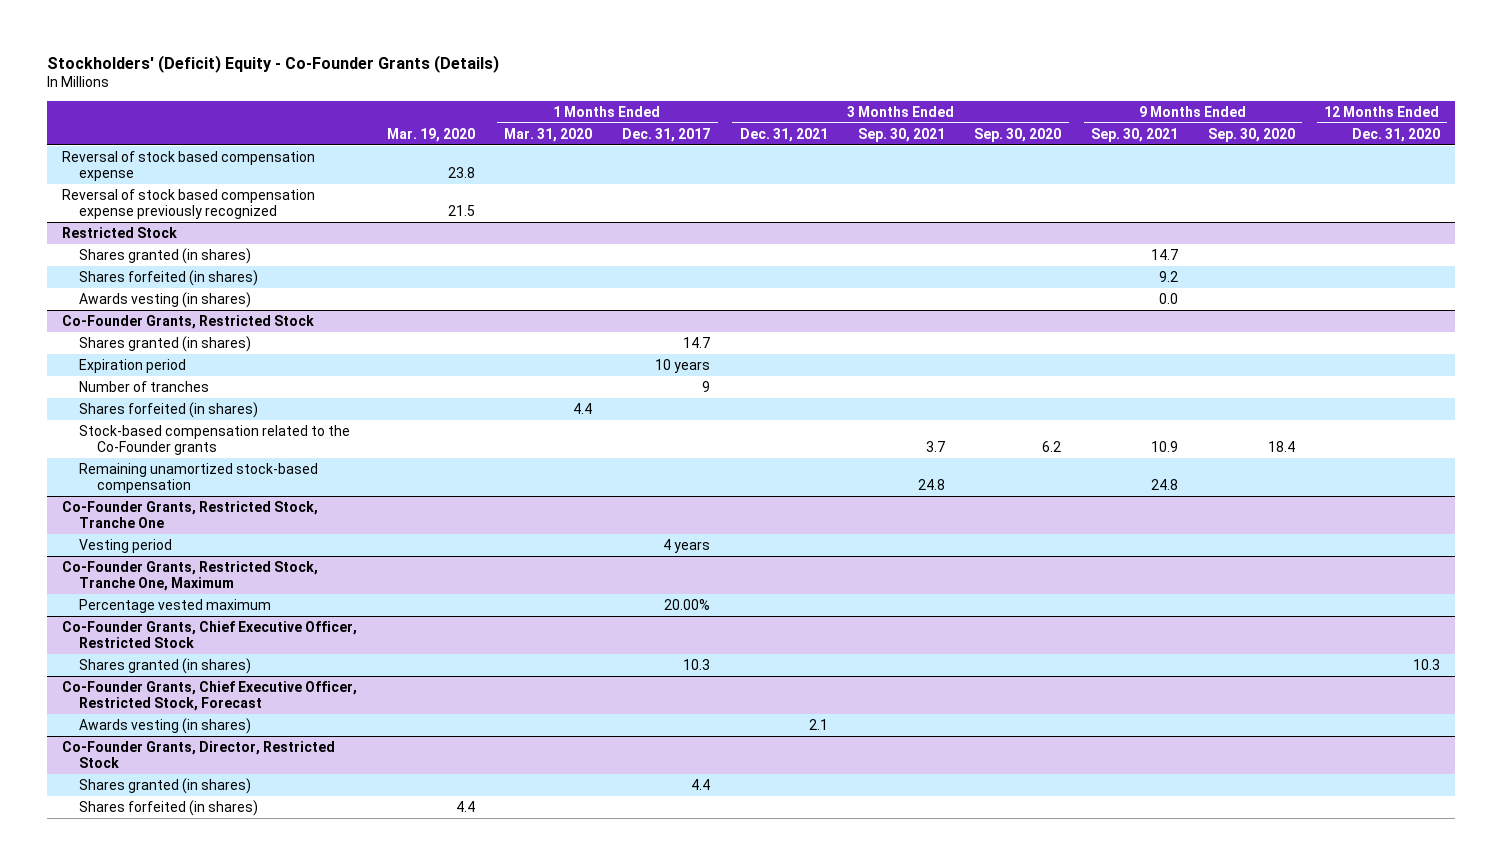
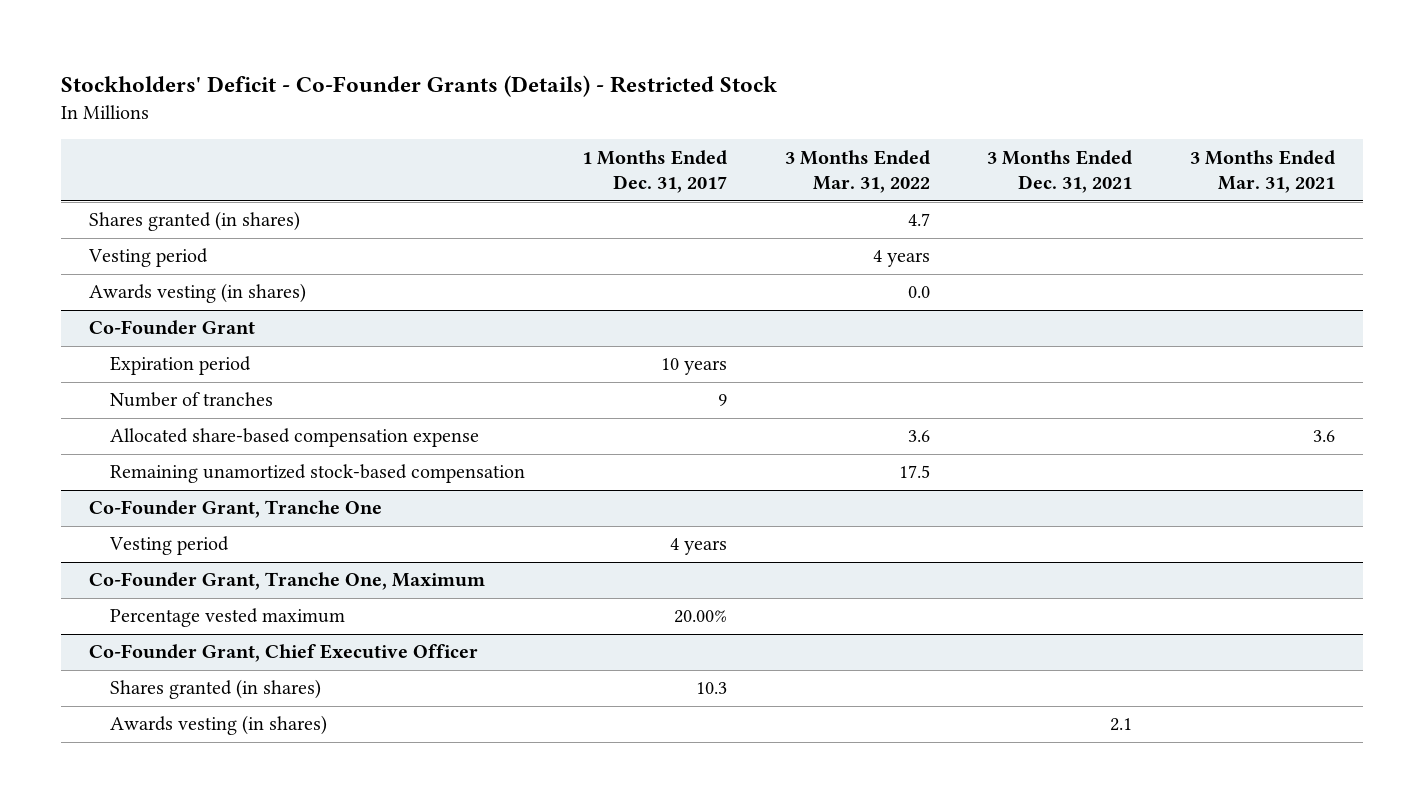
- Stockholders' (Deficit) Equity - Co-Founder Grants (Details)
+ Stockholders' Deficit - Co-Founder Grants (Details) - Restricted Stock
- | Mar. 19, 2020 | 1 Months Ended Mar. 31, 2020 | 1 Months Ended Dec. 31, 2017 | 3 Months Ended Dec. 31, 2021 | 3 Months Ended Sep. 30, 2021 | 3 Months Ended Sep. 30, 2020 | 9 Months Ended Sep. 30, 2021 | 9 Months Ended Sep. 30, 2020 | 12 Months Ended Dec. 31, 2020
+ | 1 Months Ended Dec. 31, 2017 | 3 Months Ended Mar. 31, 2022 | 3 Months Ended Dec. 31, 2021 | 3 Months Ended Mar. 31, 2021
- Reversal of stock based compensation expense | 23.8 | | | | | | | |
- Reversal of stock based compensation expense previously recognized | 21.5 | | | | | | | |
- Restricted Stock
- Shares granted (in shares) | | | | | | | 14.7 | |
- Shares forfeited (in shares) | | | | | | | 9.2 | |
- Awards vesting (in shares) | | | | | | | 0.0 | |
- Co-Founder Grants, Restricted Stock
- Shares granted (in shares) | | | 14.7 | | | | | |
+ Shares granted (in shares) | | 4.7 | |
+ Vesting period | | 4 years | |
+ Awards vesting (in shares) | | 0.0 | |
+ Co-Founder Grant
- Shares forfeited (in shares) | | 4.4 | | | | | | |
- Stock-based compensation related to the Co-Founder grants | | | | | 3.7 | 6.2 | 10.9 | 18.4 |
+ Allocated share-based compensation expense | | 3.6 | | 3.6
- Co-Founder Grants, Restricted Stock, Tranche One
+ Co-Founder Grant, Tranche One
- Co-Founder Grants, Restricted Stock, Tranche One, Maximum
+ Co-Founder Grant, Tranche One, Maximum
- Co-Founder Grants, Chief Executive Officer, Restricted Stock
+ Co-Founder Grant, Chief Executive Officer
- Co-Founder Grants, Chief Executive Officer, Restricted Stock, Forecast
- Awards vesting (in shares) | | | | 2.1 | | | | |
- Co-Founder Grants, Director, Restricted Stock
- Shares granted (in shares) | | | 4.4 | | | | | |
- Shares forfeited (in shares) | 4.4 | | | | | | | |
+ Awards vesting (in shares) | | | 2.1 |

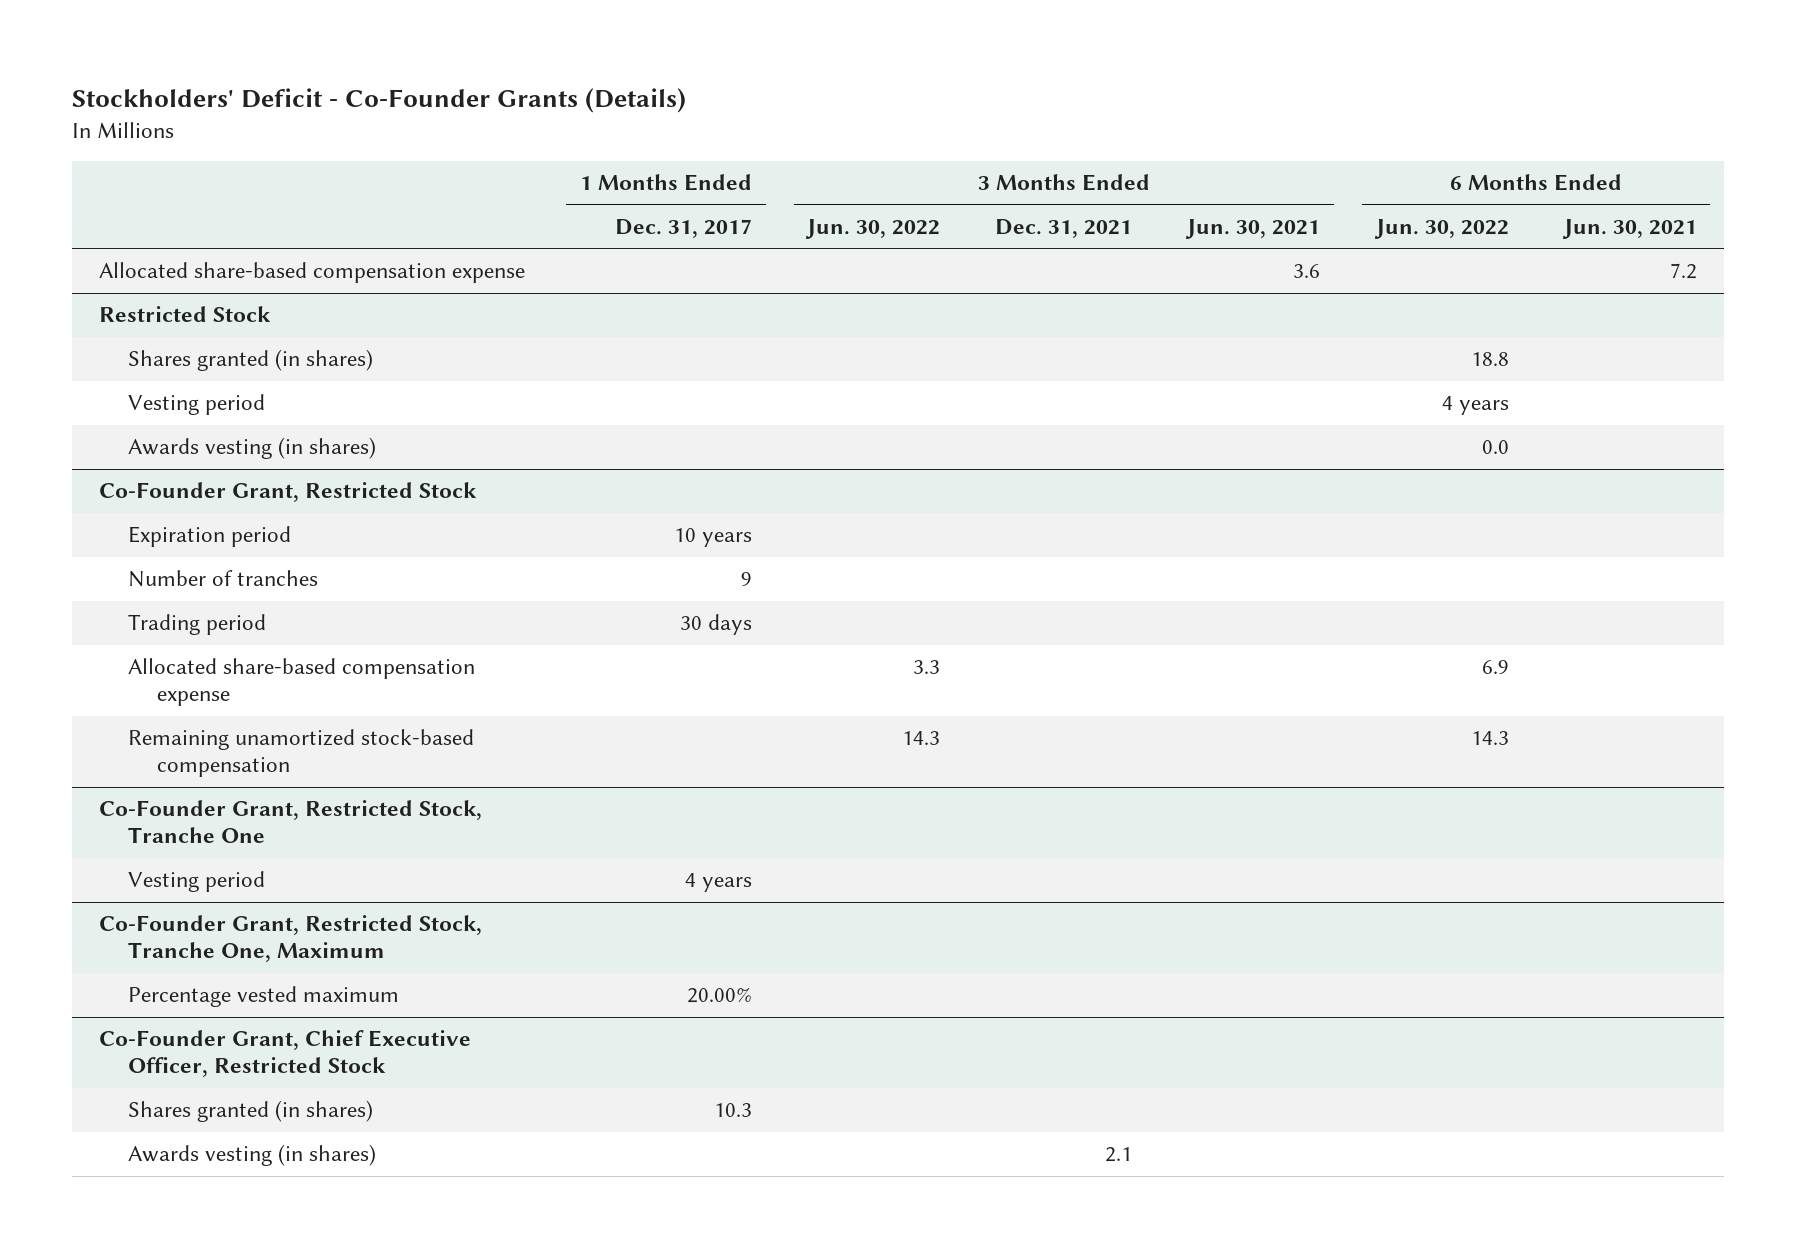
- Stockholders' Deficit - Co-Founder Grants (Details) - Restricted Stock
+ Stockholders' Deficit - Co-Founder Grants (Details)
- | 1 Months Ended Dec. 31, 2017 | 3 Months Ended Mar. 31, 2022 | 3 Months Ended Dec. 31, 2021 | 3 Months Ended Mar. 31, 2021
+ | 1 Months Ended Dec. 31, 2017 | 3 Months Ended Jun. 30, 2022 | 3 Months Ended Dec. 31, 2021 | 3 Months Ended Jun. 30, 2021 | 6 Months Ended Jun. 30, 2022 | 6 Months Ended Jun. 30, 2021
- Shares granted (in shares) | | 4.7 | |
- Vesting period | | 4 years | |
- Awards vesting (in shares) | | 0.0 | |
- Co-Founder Grant
+ Allocated share-based compensation expense | | | | 3.6 | | 7.2
+ Restricted Stock
+ Shares granted (in shares) | | | | | 18.8 |
+ Vesting period | | | | | 4 years |
+ Awards vesting (in shares) | | | | | 0.0 |
+ Co-Founder Grant, Restricted Stock
+ Trading period | 30 days | | | | |
- Co-Founder Grant, Tranche One
+ Co-Founder Grant, Restricted Stock, Tranche One
- Co-Founder Grant, Tranche One, Maximum
+ Co-Founder Grant, Restricted Stock, Tranche One, Maximum
- Co-Founder Grant, Chief Executive Officer
+ Co-Founder Grant, Chief Executive Officer, Restricted Stock

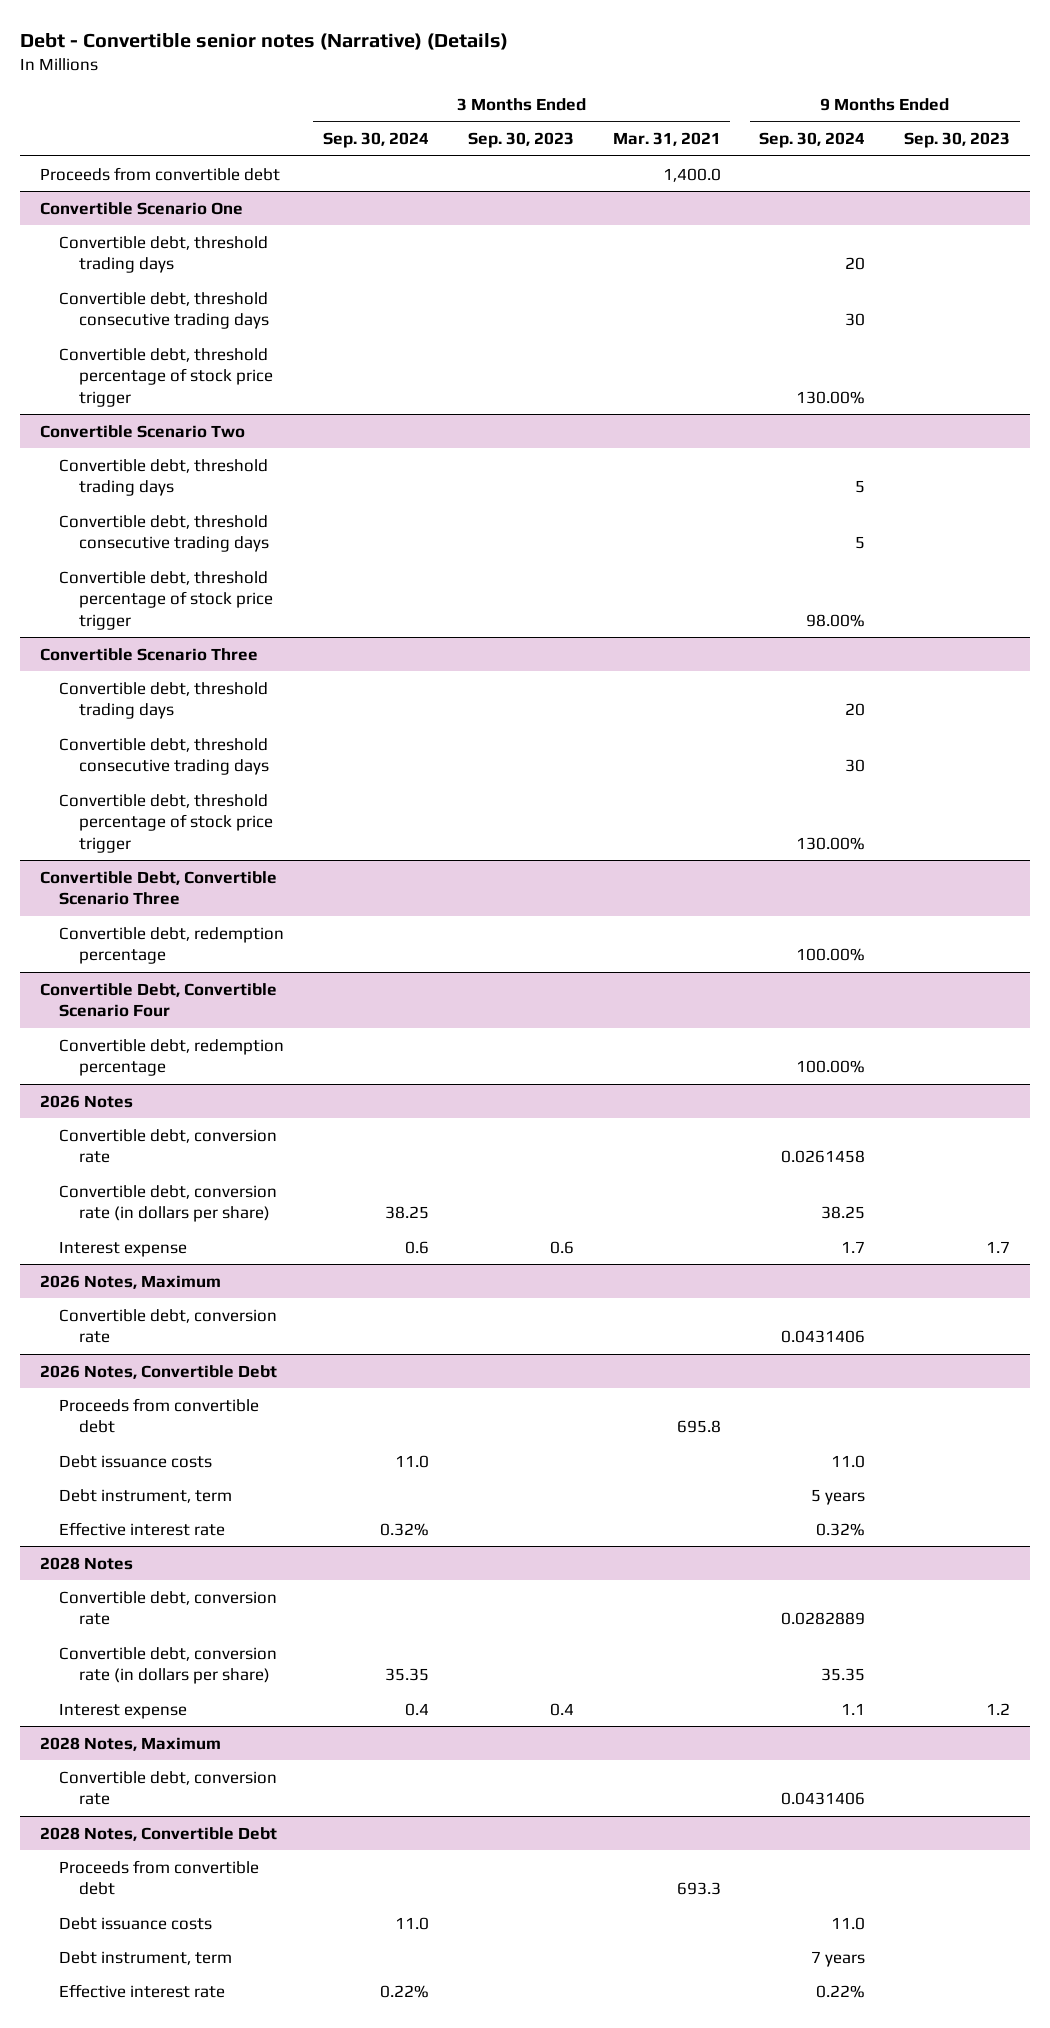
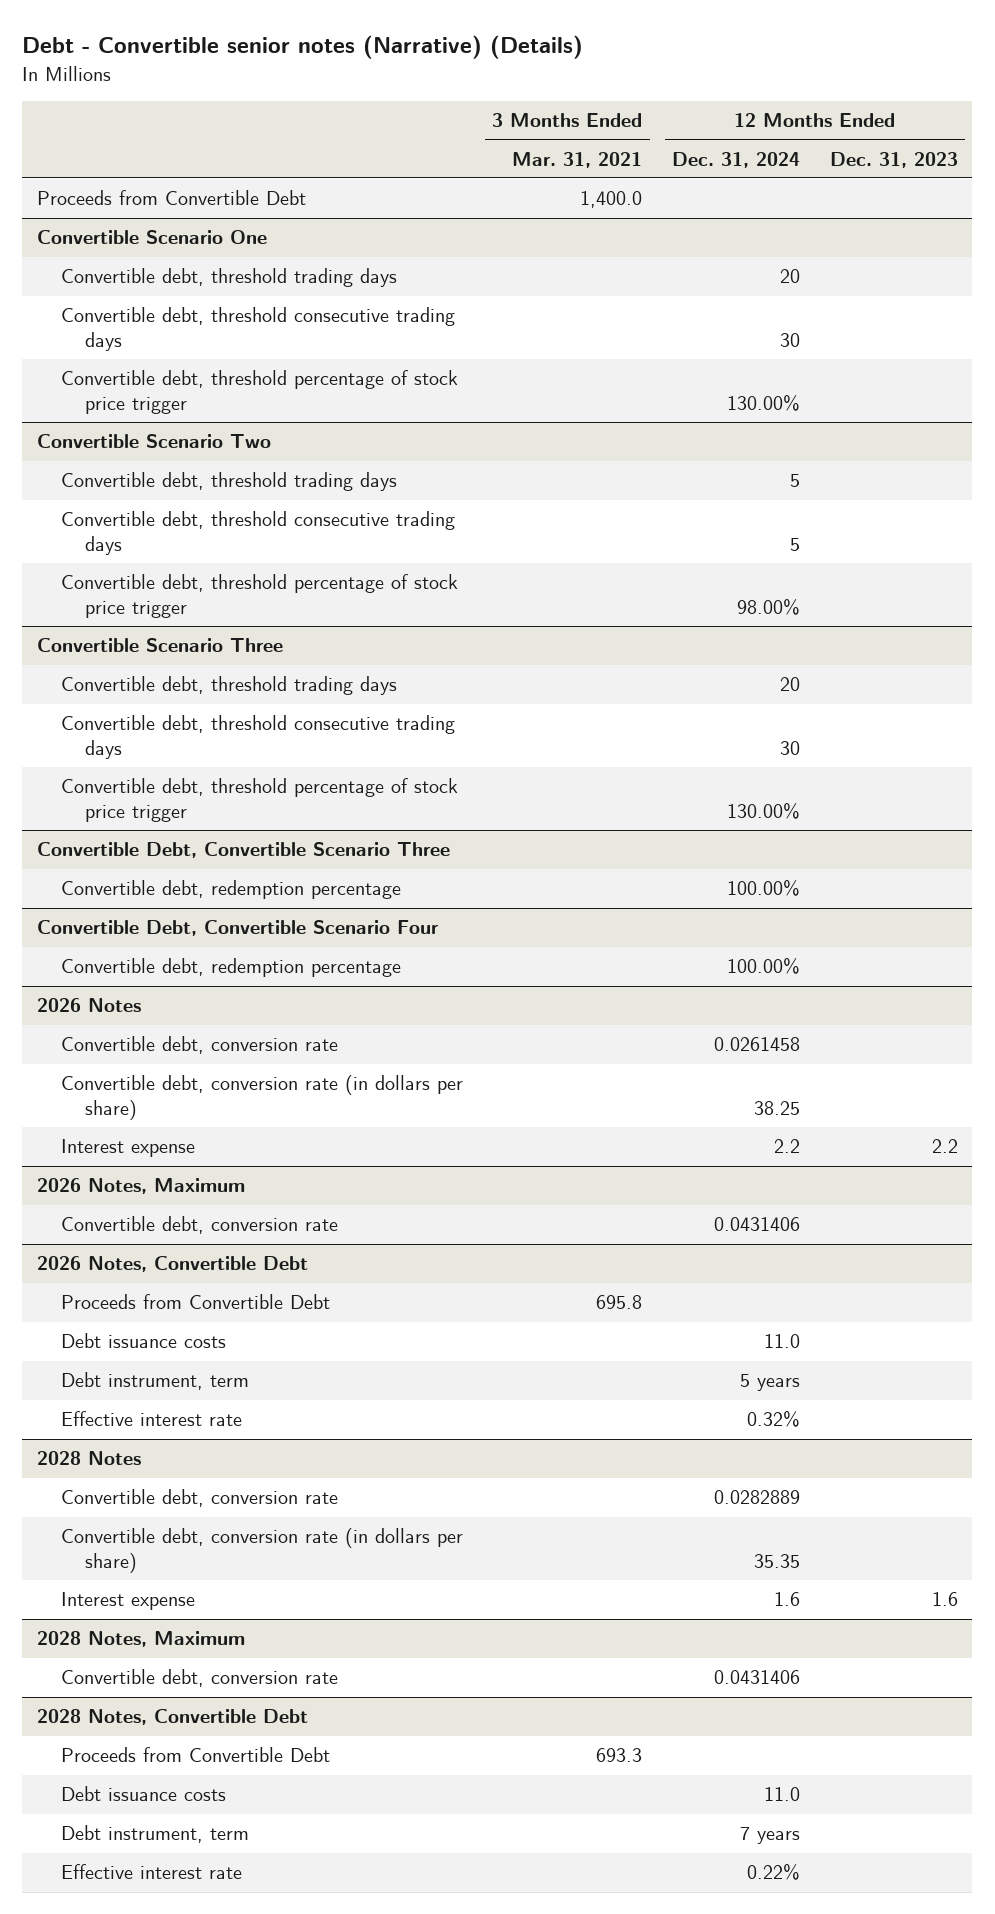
- | 3 Months Ended Sep. 30, 2024 | 3 Months Ended Sep. 30, 2023 | 3 Months Ended Mar. 31, 2021 | 9 Months Ended Sep. 30, 2024 | 9 Months Ended Sep. 30, 2023
+ | 3 Months Ended Mar. 31, 2021 | 12 Months Ended Dec. 31, 2024 | 12 Months Ended Dec. 31, 2023
- Proceeds from convertible debt | | | 1,400.0 | |
+ Proceeds from Convertible Debt | 1,400.0 | |
@ 2026 Notes, Convertible Debt
- Proceeds from convertible debt | | | 695.8 | |
+ Proceeds from Convertible Debt | 695.8 | |
@ 2028 Notes, Convertible Debt
- Proceeds from convertible debt | | | 693.3 | |
+ Proceeds from Convertible Debt | 693.3 | |

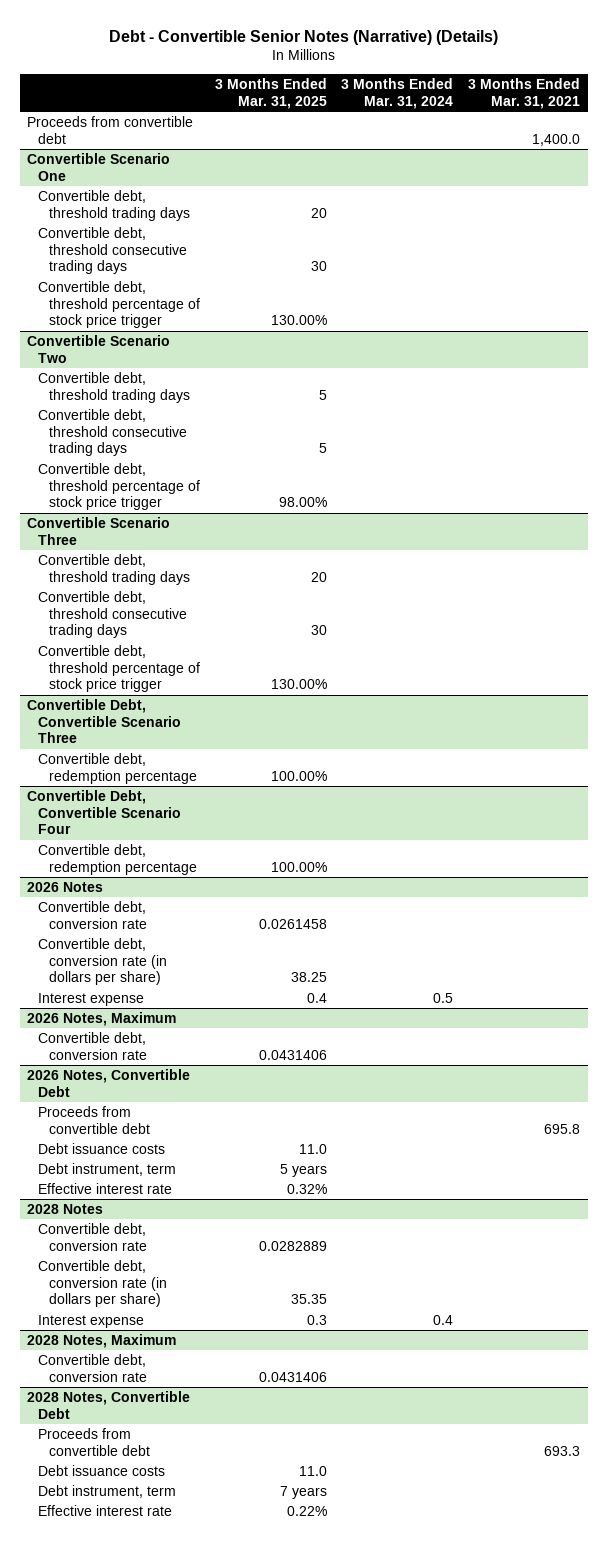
- Debt - Convertible senior notes (Narrative) (Details)
+ Debt - Convertible Senior Notes (Narrative) (Details)
- | 3 Months Ended Mar. 31, 2021 | 12 Months Ended Dec. 31, 2024 | 12 Months Ended Dec. 31, 2023
+ | 3 Months Ended Mar. 31, 2025 | 3 Months Ended Mar. 31, 2024 | 3 Months Ended Mar. 31, 2021
- Proceeds from Convertible Debt | 1,400.0 | |
+ Proceeds from convertible debt | | | 1,400.0
@ 2026 Notes, Convertible Debt
- Proceeds from Convertible Debt | 695.8 | |
+ Proceeds from convertible debt | | | 695.8
@ 2028 Notes, Convertible Debt
- Proceeds from Convertible Debt | 693.3 | |
+ Proceeds from convertible debt | | | 693.3

